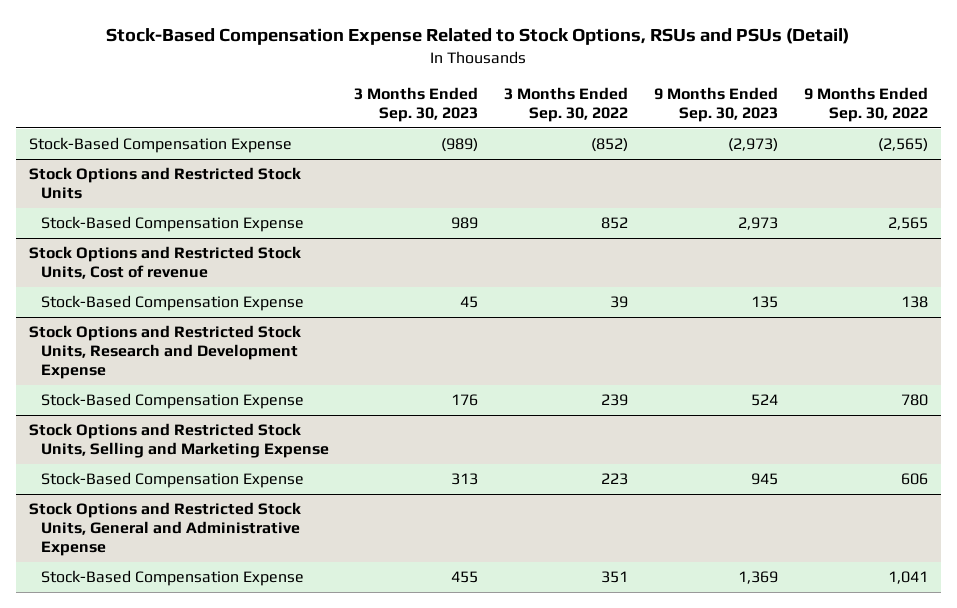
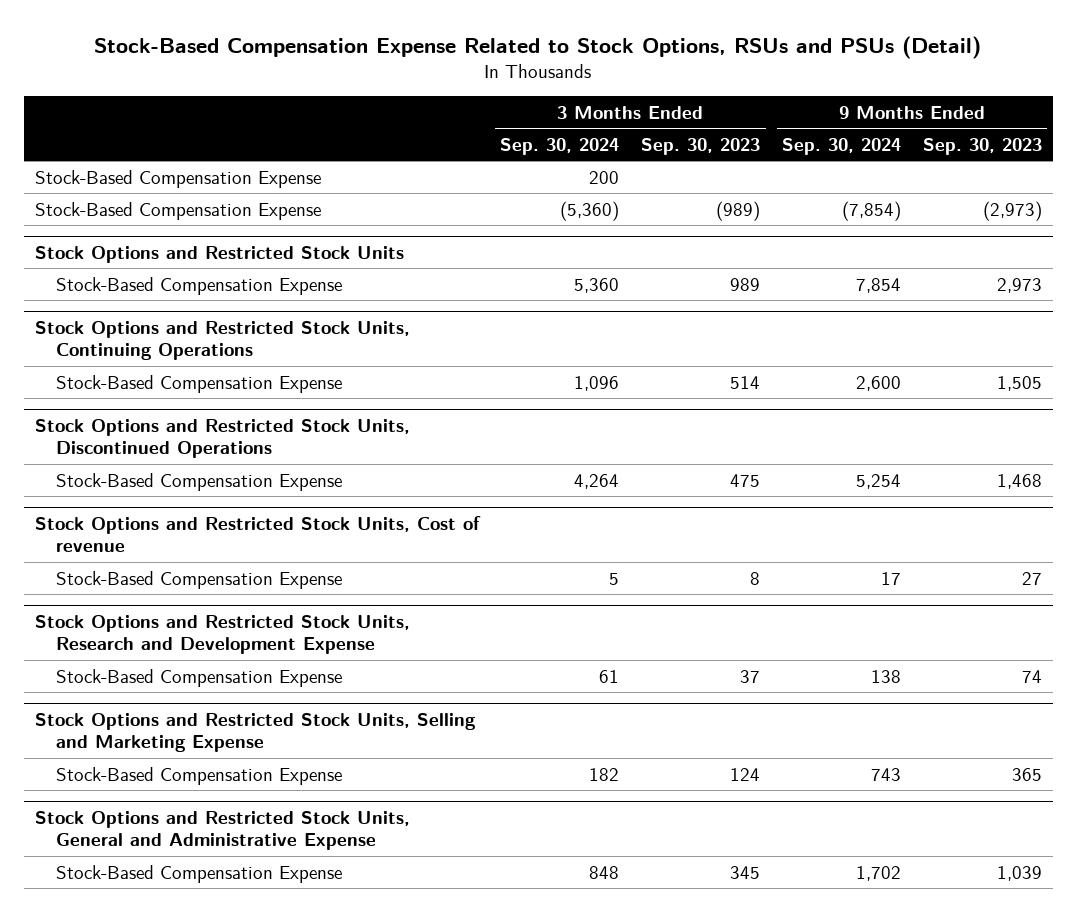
- | 3 Months Ended Sep. 30, 2023 | 3 Months Ended Sep. 30, 2022 | 9 Months Ended Sep. 30, 2023 | 9 Months Ended Sep. 30, 2022
+ | 3 Months Ended Sep. 30, 2024 | 3 Months Ended Sep. 30, 2023 | 9 Months Ended Sep. 30, 2024 | 9 Months Ended Sep. 30, 2023
+ Stock-Based Compensation Expense | 200 | | |
+ Stock Options and Restricted Stock Units, Continuing Operations
+ Stock-Based Compensation Expense | 1,096 | 514 | 2,600 | 1,505
+ Stock Options and Restricted Stock Units, Discontinued Operations
+ Stock-Based Compensation Expense | 4,264 | 475 | 5,254 | 1,468
@ Stock Options and Restricted Stock Units, Cost of revenue
- Stock-Based Compensation Expense | 45 | 39 | 135 | 138
+ Stock-Based Compensation Expense | 5 | 8 | 17 | 27
@ Stock Options and Restricted Stock Units, Research and Development Expense
- Stock-Based Compensation Expense | 176 | 239 | 524 | 780
+ Stock-Based Compensation Expense | 61 | 37 | 138 | 74
@ Stock Options and Restricted Stock Units, Selling and Marketing Expense
- Stock-Based Compensation Expense | 313 | 223 | 945 | 606
+ Stock-Based Compensation Expense | 182 | 124 | 743 | 365
@ Stock Options and Restricted Stock Units, General and Administrative Expense
- Stock-Based Compensation Expense | 455 | 351 | 1,369 | 1,041
+ Stock-Based Compensation Expense | 848 | 345 | 1,702 | 1,039

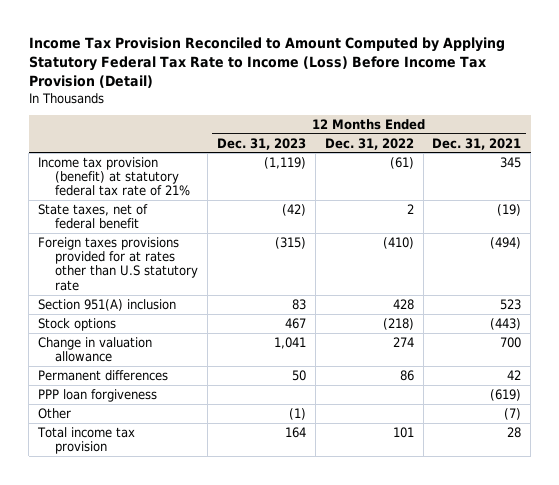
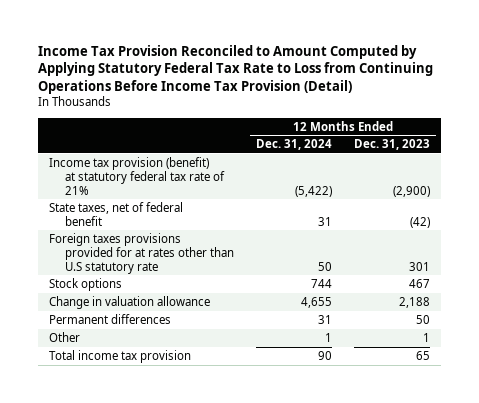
- Income Tax Provision Reconciled to Amount Computed by Applying Statutory Federal Tax Rate to Income (Loss) Before Income Tax Provision (Detail)
+ Income Tax Provision Reconciled to Amount Computed by Applying Statutory Federal Tax Rate to Loss from Continuing Operations Before Income Tax Provision (Detail)
- | 12 Months Ended Dec. 31, 2023 | 12 Months Ended Dec. 31, 2022 | 12 Months Ended Dec. 31, 2021
+ | 12 Months Ended Dec. 31, 2024 | 12 Months Ended Dec. 31, 2023
- Income tax provision (benefit) at statutory federal tax rate of 21% | (1,119) | (61) | 345
+ Income tax provision (benefit) at statutory federal tax rate of 21% | (5,422) | (2,900)
- Foreign taxes provisions provided for at rates other than U.S statutory rate | (315) | (410) | (494)
- Section 951(A) inclusion | 83 | 428 | 523
+ Foreign taxes provisions provided for at rates other than U.S statutory rate | 50 | 301
- Change in valuation allowance | 1,041 | 274 | 700
+ Change in valuation allowance | 4,655 | 2,188
- PPP loan forgiveness | | | (619)
- Other | (1) | | (7)
- Total income tax provision | 164 | 101 | 28
+ Other | 1 | 1
+ Total income tax provision | 90 | 65

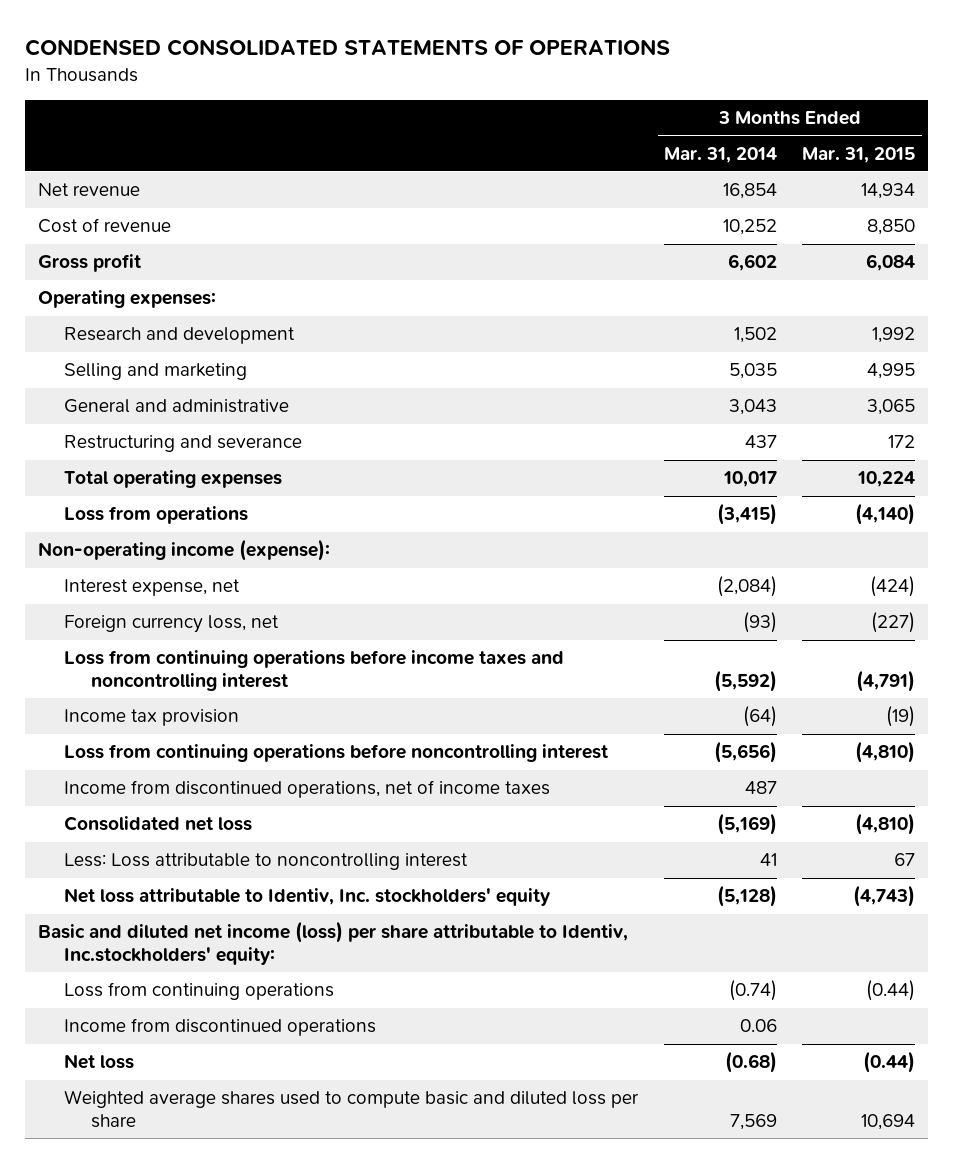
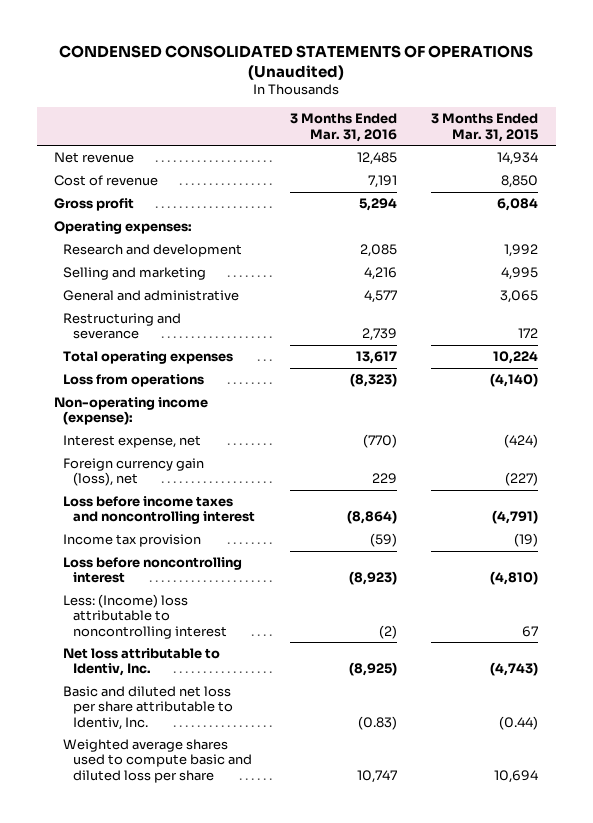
- CONDENSED CONSOLIDATED STATEMENTS OF OPERATIONS
+ CONDENSED CONSOLIDATED STATEMENTS OF OPERATIONS (Unaudited)
- | 3 Months Ended Mar. 31, 2014 | 3 Months Ended Mar. 31, 2015
+ | 3 Months Ended Mar. 31, 2016 | 3 Months Ended Mar. 31, 2015
- Foreign currency loss, net | (93) | (227)
- Loss from continuing operations before income taxes and noncontrolling interest | (5,592) | (4,791)
+ Foreign currency gain (loss), net | 229 | (227)
+ Loss before income taxes and noncontrolling interest | (8,864) | (4,791)
- Loss from continuing operations before noncontrolling interest | (5,656) | (4,810)
- Income from discontinued operations, net of income taxes | 487 |
- Consolidated net loss | (5,169) | (4,810)
- Less: Loss attributable to noncontrolling interest | 41 | 67
- Net loss attributable to Identiv, Inc. stockholders' equity | (5,128) | (4,743)
- Basic and diluted net income (loss) per share attributable to Identiv, Inc.stockholders' equity:
- Loss from continuing operations | (0.74) | (0.44)
- Income from discontinued operations | 0.06 |
- Net loss | (0.68) | (0.44)
+ Loss before noncontrolling interest | (8,923) | (4,810)
+ Less: (Income) loss attributable to noncontrolling interest | (2) | 67
+ Net loss attributable to Identiv, Inc. | (8,925) | (4,743)
+ Basic and diluted net loss per share attributable to Identiv, Inc. | (0.83) | (0.44)

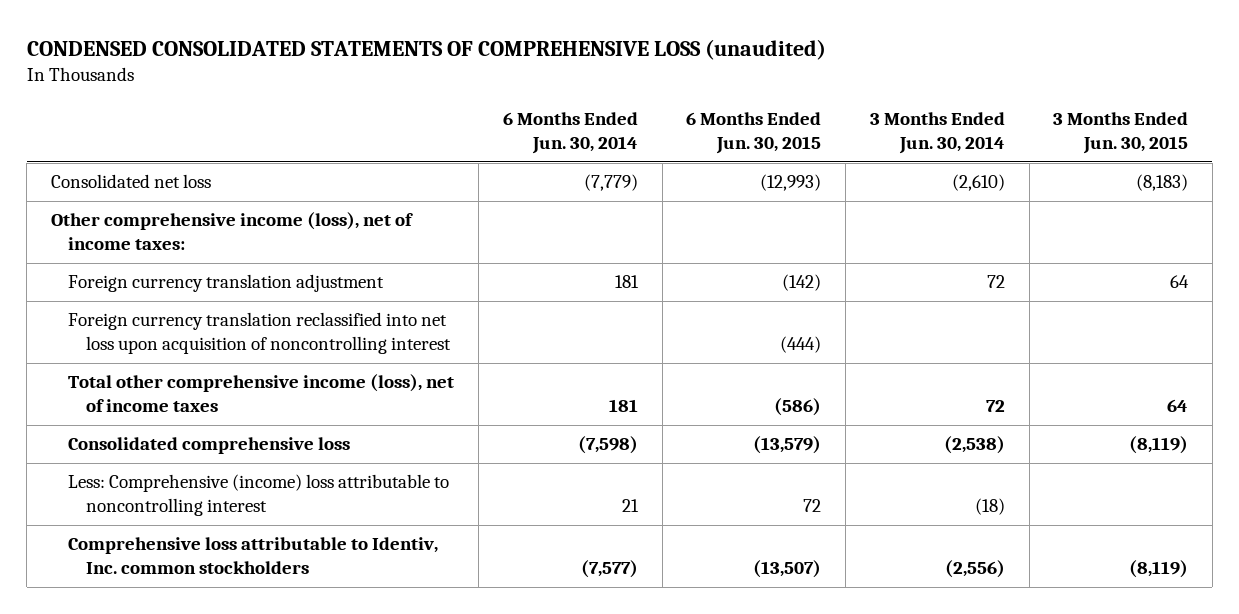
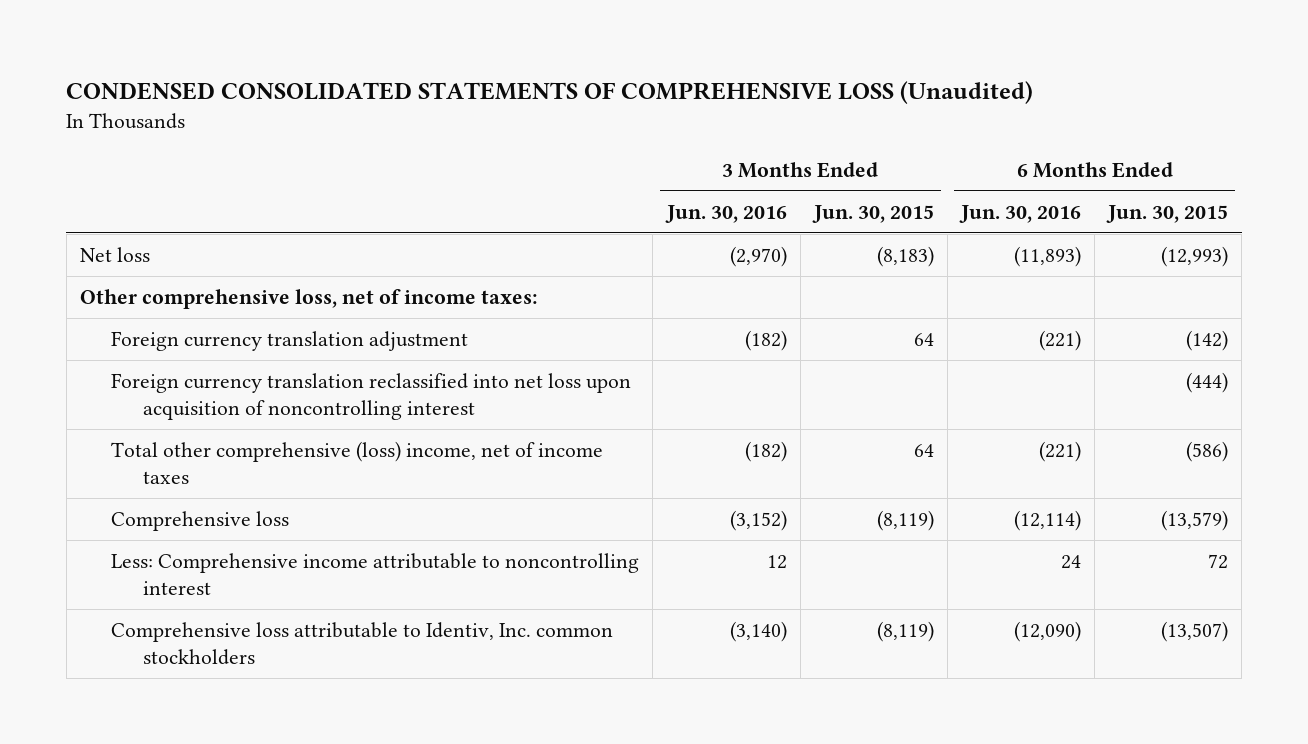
- CONDENSED CONSOLIDATED STATEMENTS OF COMPREHENSIVE LOSS (unaudited)
+ CONDENSED CONSOLIDATED STATEMENTS OF COMPREHENSIVE LOSS (Unaudited)
- | 6 Months Ended Jun. 30, 2014 | 6 Months Ended Jun. 30, 2015 | 3 Months Ended Jun. 30, 2014 | 3 Months Ended Jun. 30, 2015
+ | 3 Months Ended Jun. 30, 2016 | 3 Months Ended Jun. 30, 2015 | 6 Months Ended Jun. 30, 2016 | 6 Months Ended Jun. 30, 2015
- Consolidated net loss | (7,779) | (12,993) | (2,610) | (8,183)
- Other comprehensive income (loss), net of income taxes:
+ Net loss | (2,970) | (8,183) | (11,893) | (12,993)
+ Other comprehensive loss, net of income taxes:
- Total other comprehensive income (loss), net of income taxes | 181 | (586) | 72 | 64
- Consolidated comprehensive loss | (7,598) | (13,579) | (2,538) | (8,119)
- Less: Comprehensive (income) loss attributable to noncontrolling interest | 21 | 72 | (18) |
+ Total other comprehensive (loss) income, net of income taxes | (182) | 64 | (221) | (586)
+ Comprehensive loss | (3,152) | (8,119) | (12,114) | (13,579)
+ Less: Comprehensive income attributable to noncontrolling interest | 12 | | 24 | 72

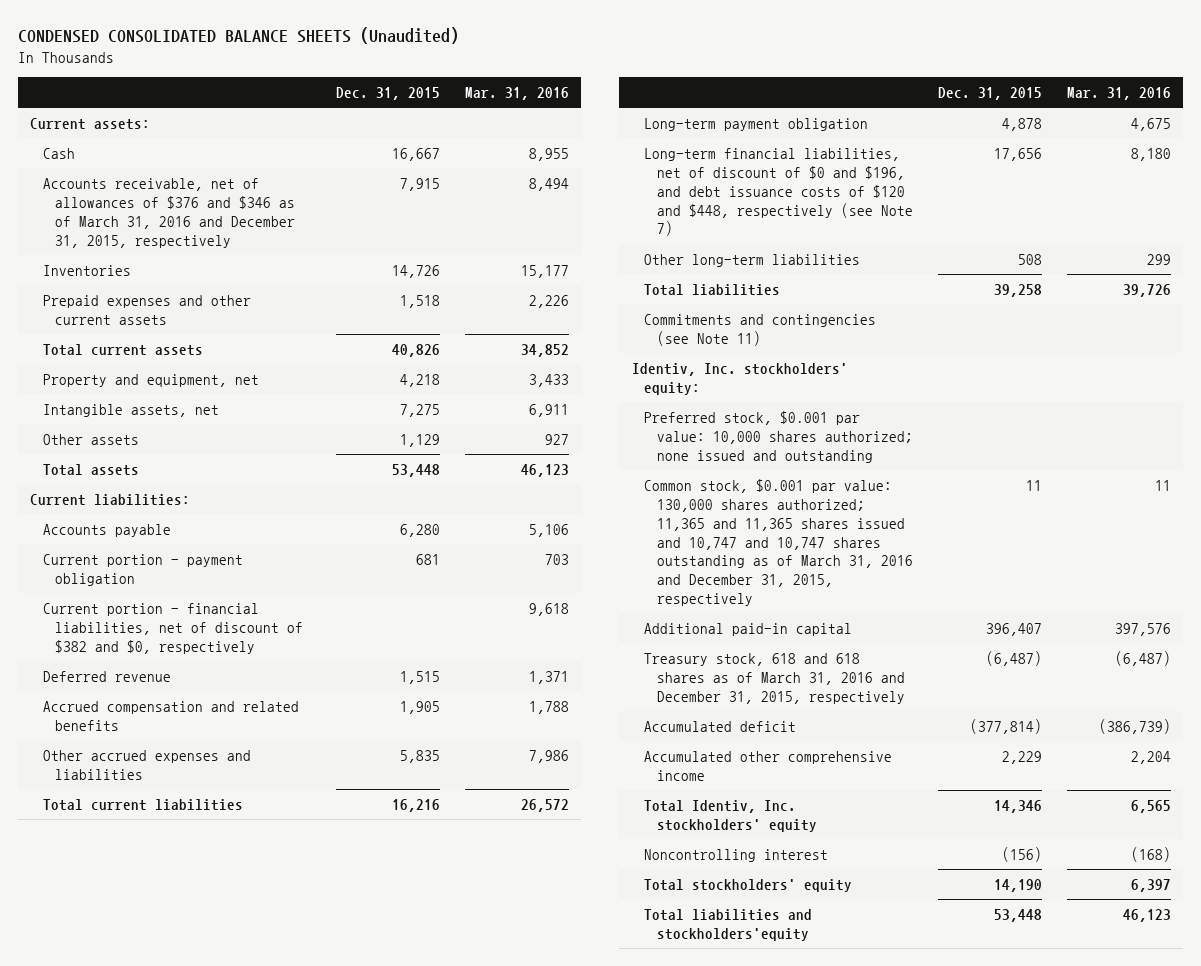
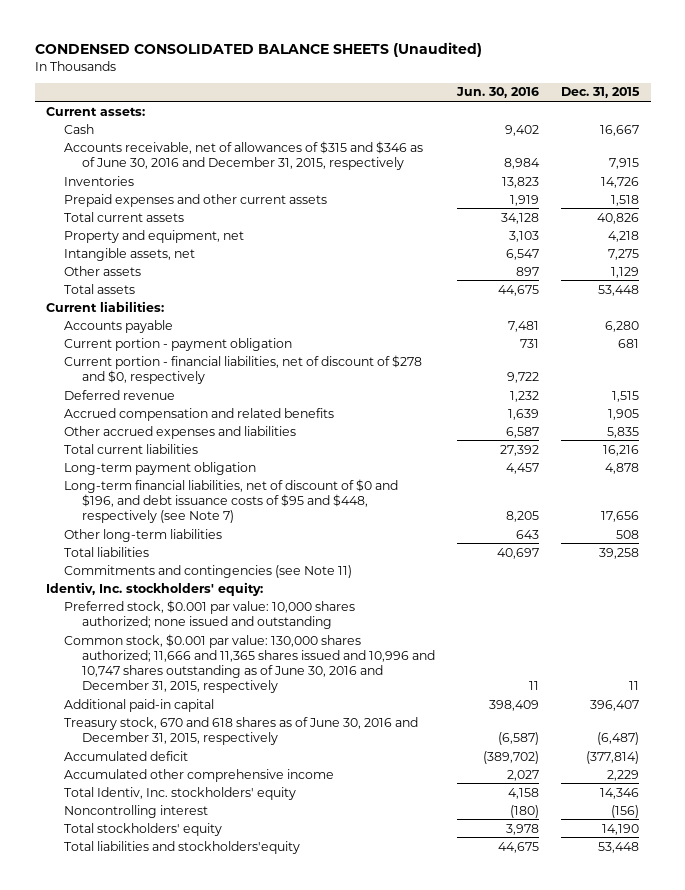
- | Dec. 31, 2015 | Mar. 31, 2016
+ | Jun. 30, 2016 | Dec. 31, 2015
- Accounts receivable, net of allowances of $376 and $346 as of March 31, 2016 and December 31, 2015, respectively | 7,915 | 8,494
+ Accounts receivable, net of allowances of $315 and $346 as of June 30, 2016 and December 31, 2015, respectively | 8,984 | 7,915
- Current portion - financial liabilities, net of discount of $382 and $0, respectively | | 9,618
+ Current portion - financial liabilities, net of discount of $278 and $0, respectively | 9,722 |
- Long-term financial liabilities, net of discount of $0 and $196, and debt issuance costs of $120 and $448, respectively (see Note 7) | 17,656 | 8,180
+ Long-term financial liabilities, net of discount of $0 and $196, and debt issuance costs of $95 and $448, respectively (see Note 7) | 8,205 | 17,656
- Common stock, $0.001 par value: 130,000 shares authorized; 11,365 and 11,365 shares issued and 10,747 and 10,747 shares outstanding as of March 31, 2016 and December 31, 2015, respectively | 11 | 11
+ Common stock, $0.001 par value: 130,000 shares authorized; 11,666 and 11,365 shares issued and 10,996 and 10,747 shares outstanding as of June 30, 2016 and December 31, 2015, respectively | 11 | 11
- Treasury stock, 618 and 618 shares as of March 31, 2016 and December 31, 2015, respectively | (6,487) | (6,487)
+ Treasury stock, 670 and 618 shares as of June 30, 2016 and December 31, 2015, respectively | (6,587) | (6,487)

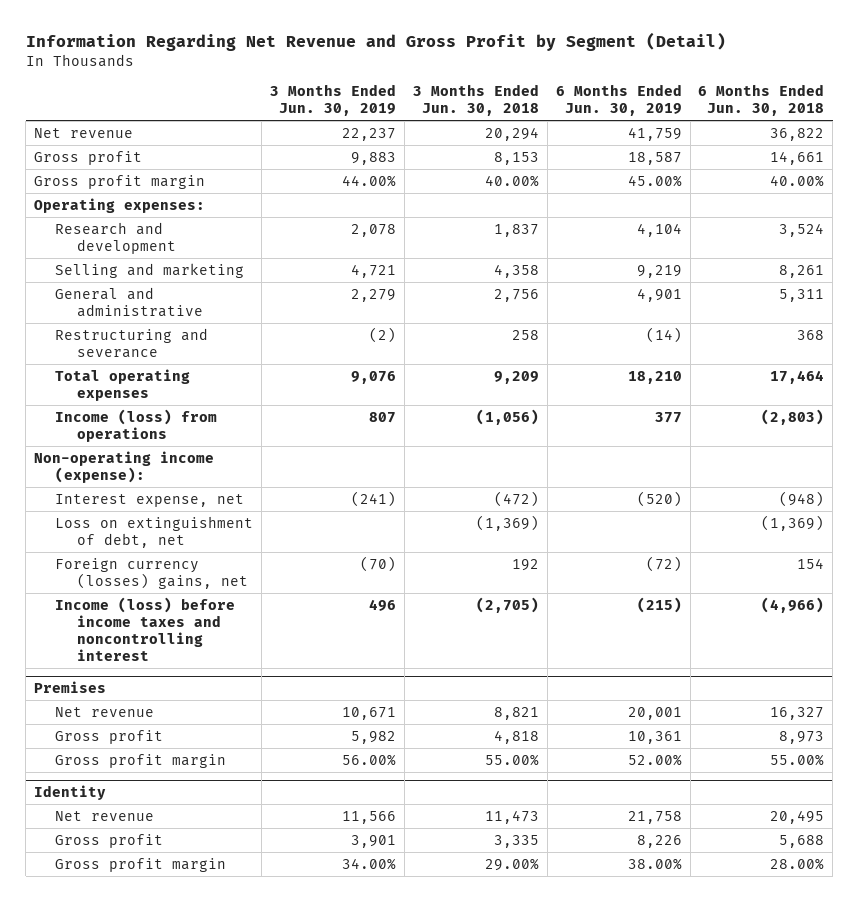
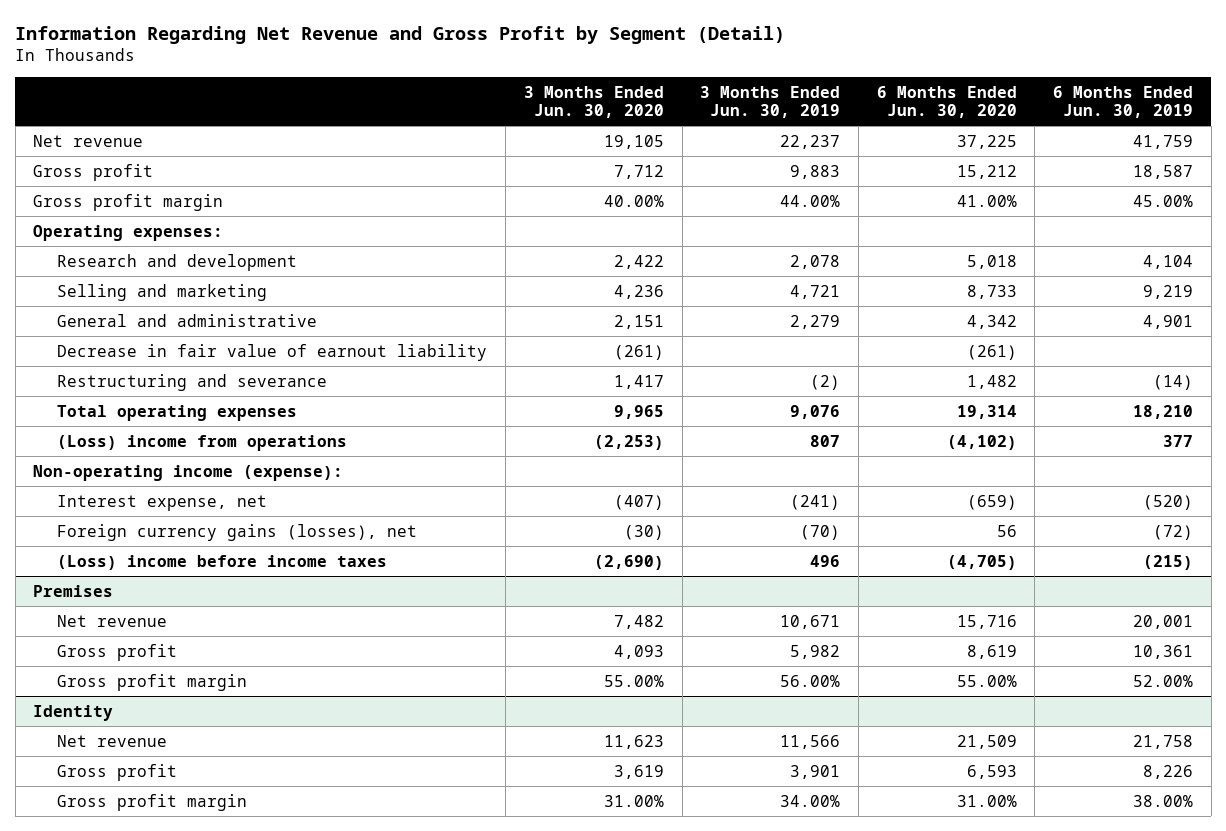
- | 3 Months Ended Jun. 30, 2019 | 3 Months Ended Jun. 30, 2018 | 6 Months Ended Jun. 30, 2019 | 6 Months Ended Jun. 30, 2018
+ | 3 Months Ended Jun. 30, 2020 | 3 Months Ended Jun. 30, 2019 | 6 Months Ended Jun. 30, 2020 | 6 Months Ended Jun. 30, 2019
+ Decrease in fair value of earnout liability | (261) | | (261) |
- Income (loss) from operations | 807 | (1,056) | 377 | (2,803)
+ (Loss) income from operations | (2,253) | 807 | (4,102) | 377
- Loss on extinguishment of debt, net | | (1,369) | | (1,369)
- Foreign currency (losses) gains, net | (70) | 192 | (72) | 154
- Income (loss) before income taxes and noncontrolling interest | 496 | (2,705) | (215) | (4,966)
+ Foreign currency gains (losses), net | (30) | (70) | 56 | (72)
+ (Loss) income before income taxes | (2,690) | 496 | (4,705) | (215)

